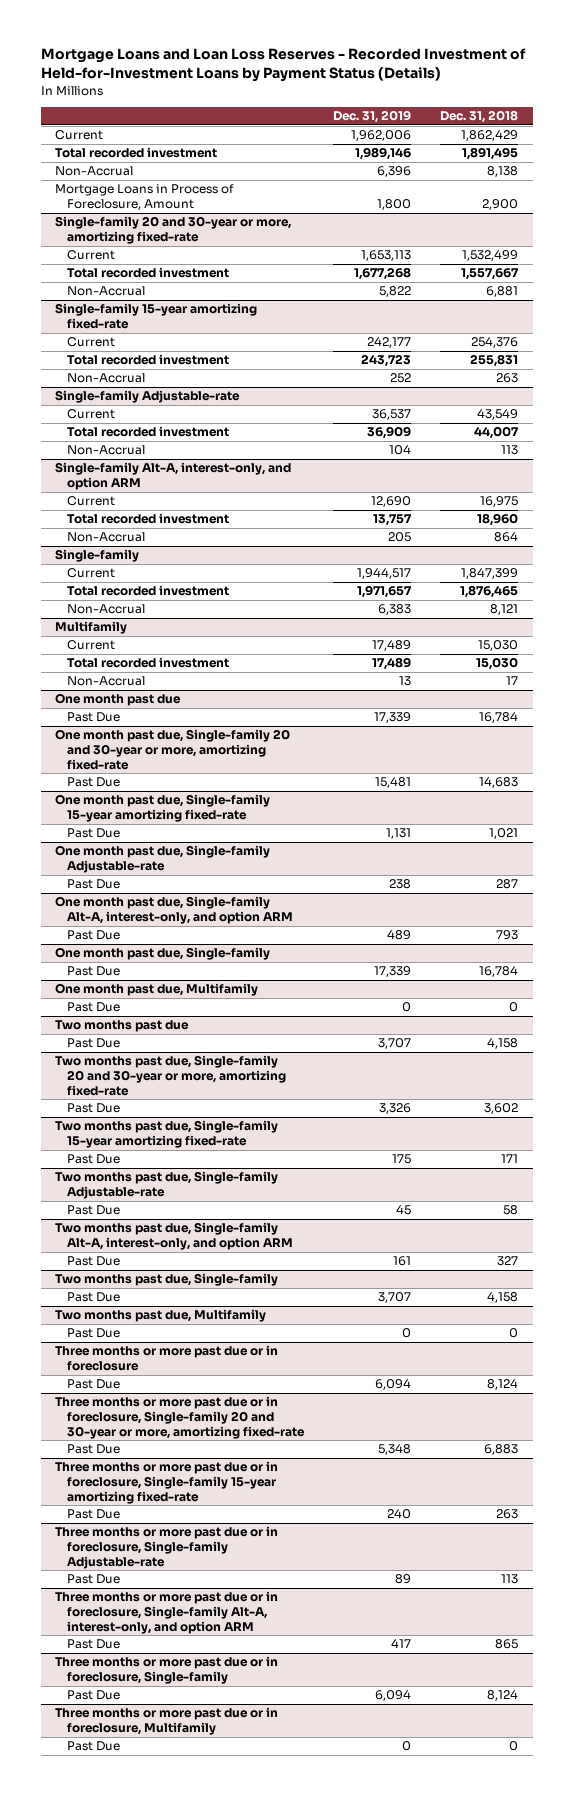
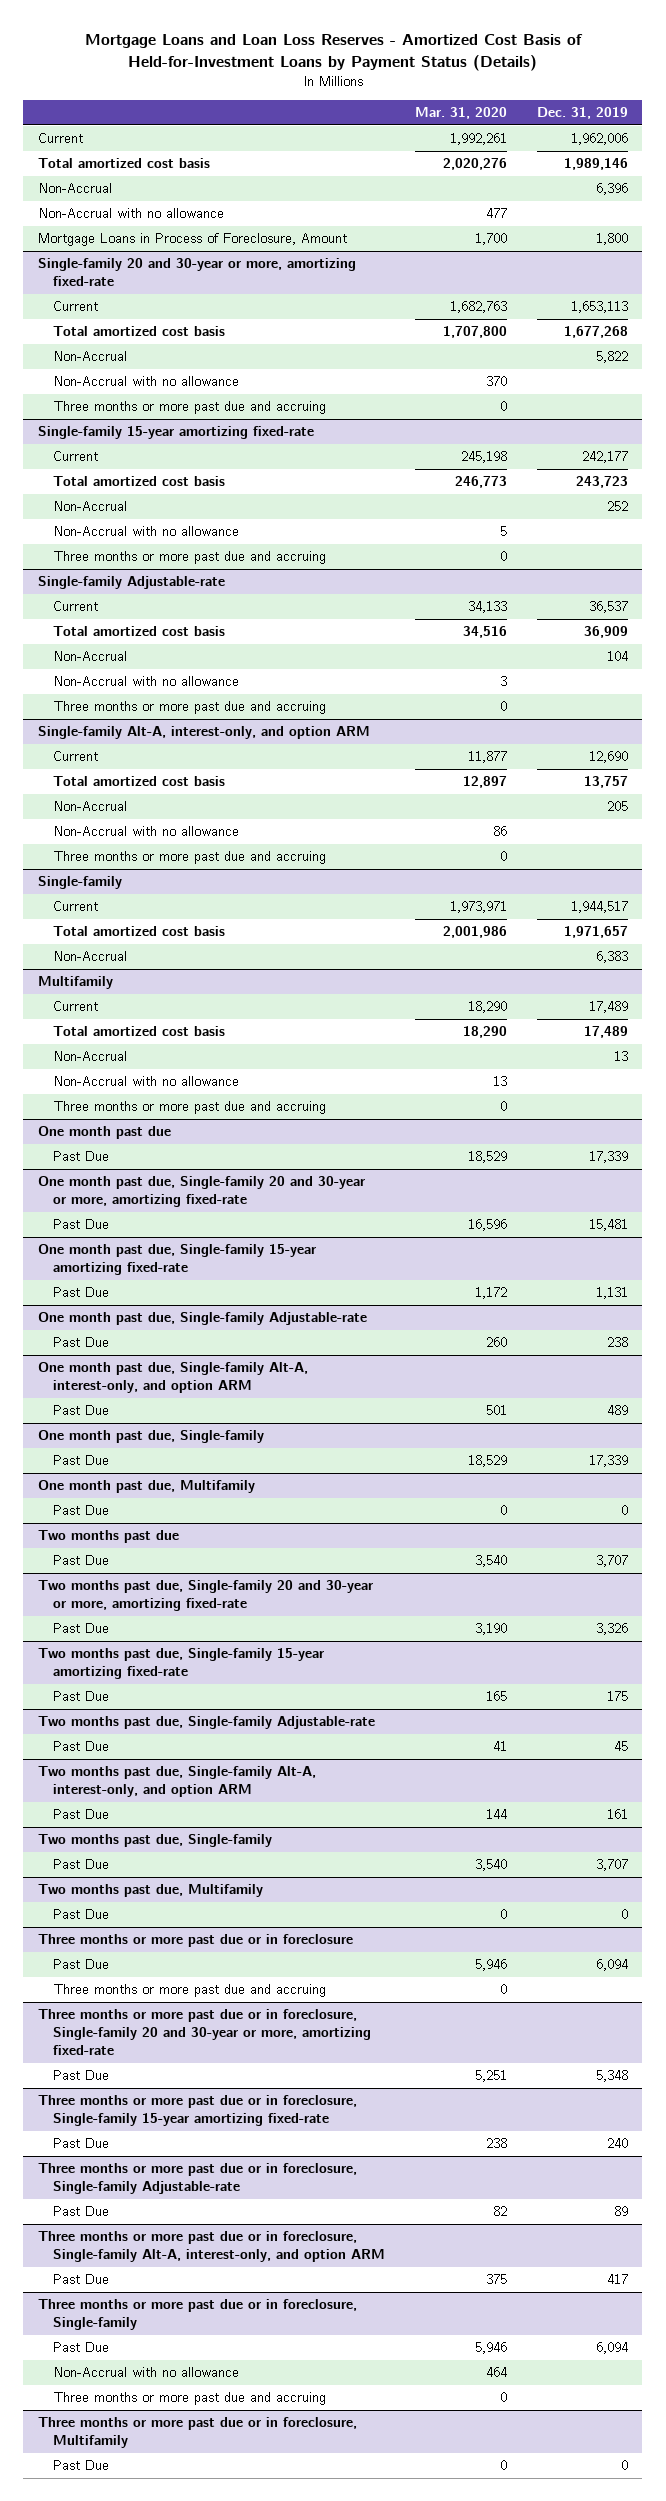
- Mortgage Loans and Loan Loss Reserves - Recorded Investment of Held-for-Investment Loans by Payment Status (Details)
+ Mortgage Loans and Loan Loss Reserves - Amortized Cost Basis of Held-for-Investment Loans by Payment Status (Details)
- | Dec. 31, 2019 | Dec. 31, 2018
+ | Mar. 31, 2020 | Dec. 31, 2019
- Total recorded investment | 1,989,146 | 1,891,495
+ Total amortized cost basis | 2,020,276 | 1,989,146
+ Non-Accrual with no allowance | 477 |
@ Single-family 20 and 30-year or more, amortizing fixed-rate
- Total recorded investment | 1,677,268 | 1,557,667
+ Total amortized cost basis | 1,707,800 | 1,677,268
+ Non-Accrual with no allowance | 370 |
+ Three months or more past due and accruing | 0 |
@ Single-family 15-year amortizing fixed-rate
- Total recorded investment | 243,723 | 255,831
+ Total amortized cost basis | 246,773 | 243,723
+ Non-Accrual with no allowance | 5 |
+ Three months or more past due and accruing | 0 |
@ Single-family Adjustable-rate
- Total recorded investment | 36,909 | 44,007
+ Total amortized cost basis | 34,516 | 36,909
+ Non-Accrual with no allowance | 3 |
+ Three months or more past due and accruing | 0 |
@ Single-family Alt-A, interest-only, and option ARM
- Total recorded investment | 13,757 | 18,960
+ Total amortized cost basis | 12,897 | 13,757
+ Non-Accrual with no allowance | 86 |
+ Three months or more past due and accruing | 0 |
@ Single-family
- Total recorded investment | 1,971,657 | 1,876,465
+ Total amortized cost basis | 2,001,986 | 1,971,657
@ Multifamily
- Total recorded investment | 17,489 | 15,030
+ Total amortized cost basis | 18,290 | 17,489
+ Non-Accrual with no allowance | 13 |
+ Three months or more past due and accruing | 0 |
@ Three months or more past due or in foreclosure
+ Three months or more past due and accruing | 0 |
@ Three months or more past due or in foreclosure, Single-family
+ Non-Accrual with no allowance | 464 |
+ Three months or more past due and accruing | 0 |

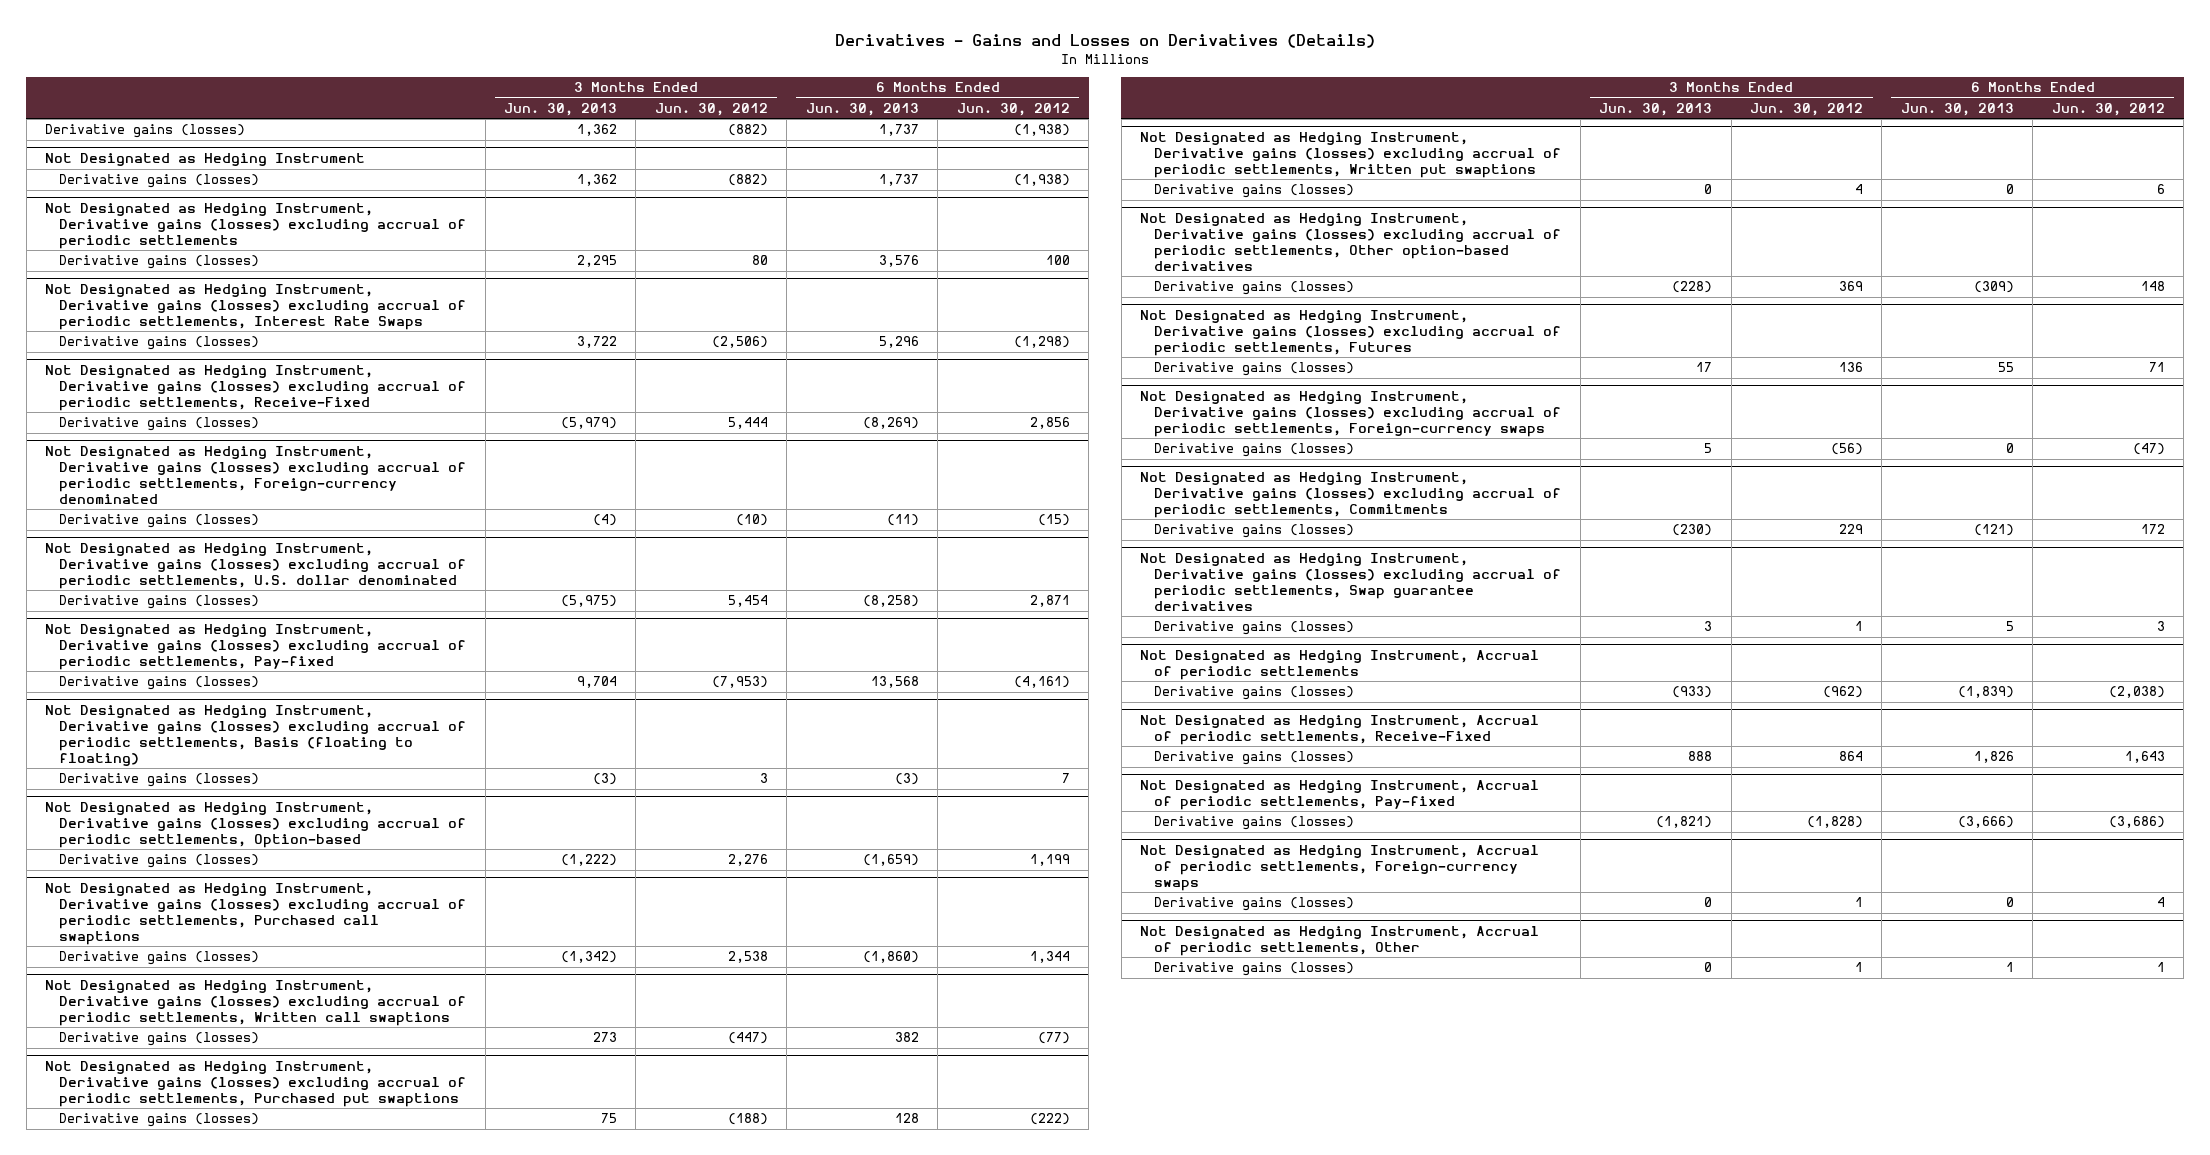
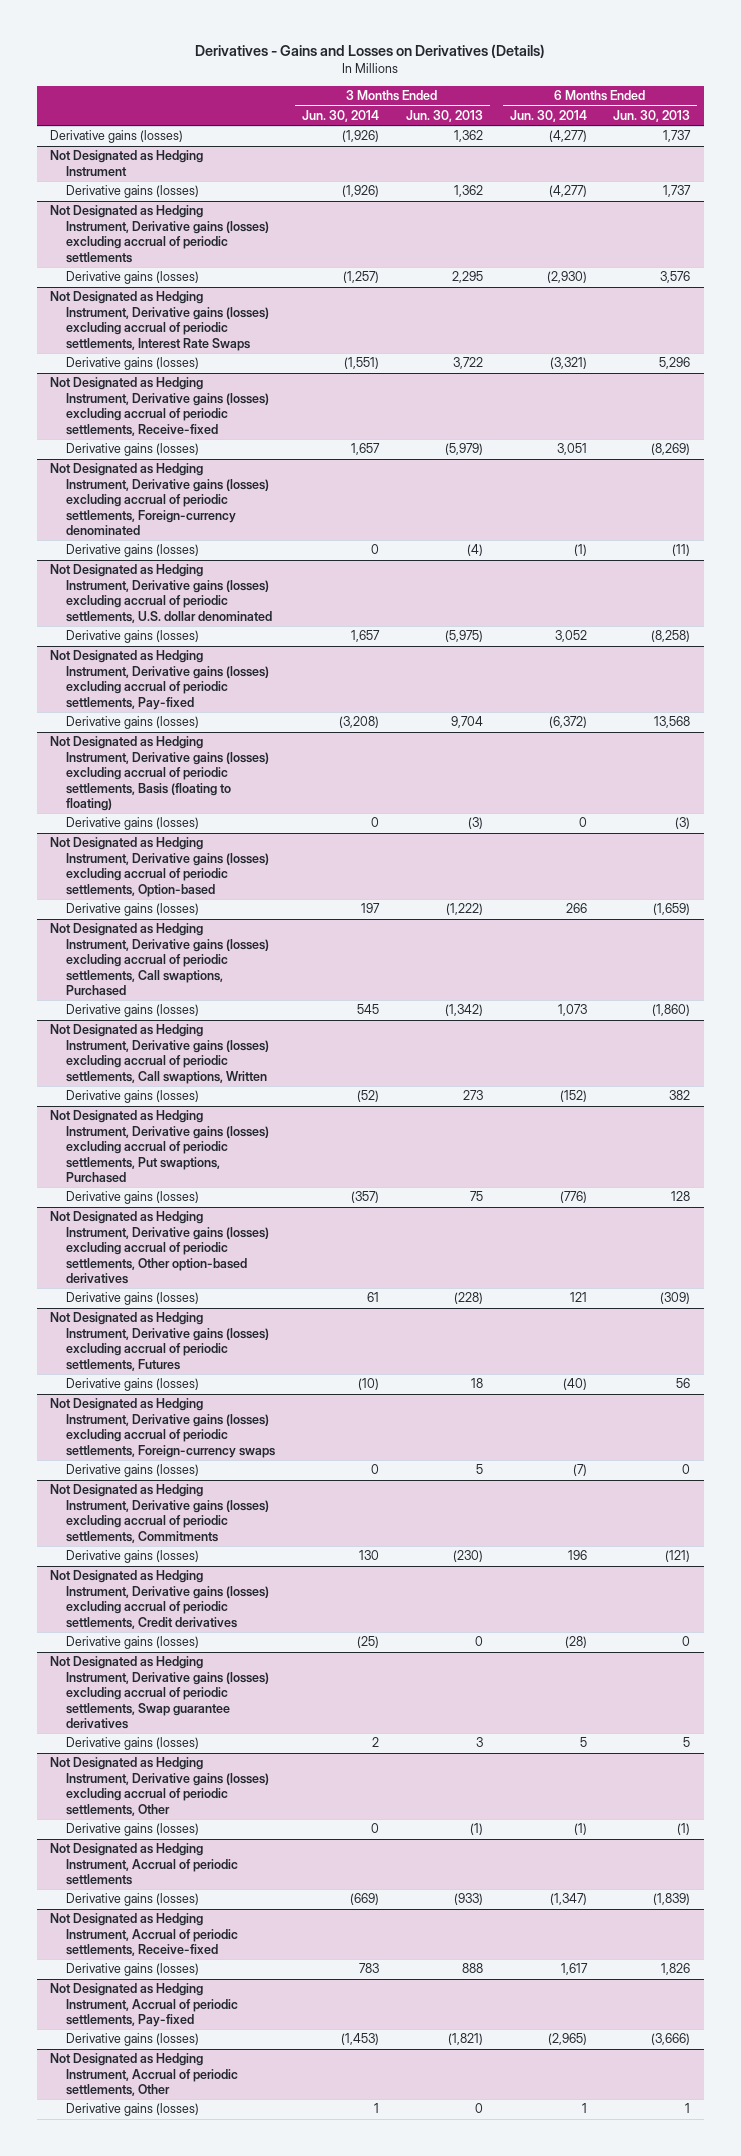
- | 3 Months Ended Jun. 30, 2013 | 3 Months Ended Jun. 30, 2012 | 6 Months Ended Jun. 30, 2013 | 6 Months Ended Jun. 30, 2012
+ | 3 Months Ended Jun. 30, 2014 | 3 Months Ended Jun. 30, 2013 | 6 Months Ended Jun. 30, 2014 | 6 Months Ended Jun. 30, 2013
- Not Designated as Hedging Instrument, Derivative gains (losses) excluding accrual of periodic settlements, Receive-Fixed
+ Not Designated as Hedging Instrument, Derivative gains (losses) excluding accrual of periodic settlements, Receive-fixed
- Not Designated as Hedging Instrument, Derivative gains (losses) excluding accrual of periodic settlements, Purchased call swaptions
+ Not Designated as Hedging Instrument, Derivative gains (losses) excluding accrual of periodic settlements, Call swaptions, Purchased
- Not Designated as Hedging Instrument, Derivative gains (losses) excluding accrual of periodic settlements, Written call swaptions
+ Not Designated as Hedging Instrument, Derivative gains (losses) excluding accrual of periodic settlements, Call swaptions, Written
- Not Designated as Hedging Instrument, Derivative gains (losses) excluding accrual of periodic settlements, Purchased put swaptions
+ Not Designated as Hedging Instrument, Derivative gains (losses) excluding accrual of periodic settlements, Put swaptions, Purchased
- Not Designated as Hedging Instrument, Derivative gains (losses) excluding accrual of periodic settlements, Written put swaptions
- Derivative gains (losses) | 0 | 4 | 0 | 6
@ Not Designated as Hedging Instrument, Derivative gains (losses) excluding accrual of periodic settlements, Futures
- Derivative gains (losses) | 17 | 136 | 55 | 71
+ Derivative gains (losses) | (10) | 18 | (40) | 56
+ Not Designated as Hedging Instrument, Derivative gains (losses) excluding accrual of periodic settlements, Credit derivatives
+ Derivative gains (losses) | (25) | 0 | (28) | 0
+ Not Designated as Hedging Instrument, Derivative gains (losses) excluding accrual of periodic settlements, Other
+ Derivative gains (losses) | 0 | (1) | (1) | (1)
- Not Designated as Hedging Instrument, Accrual of periodic settlements, Receive-Fixed
+ Not Designated as Hedging Instrument, Accrual of periodic settlements, Receive-fixed
- Not Designated as Hedging Instrument, Accrual of periodic settlements, Foreign-currency swaps
- Derivative gains (losses) | 0 | 1 | 0 | 4

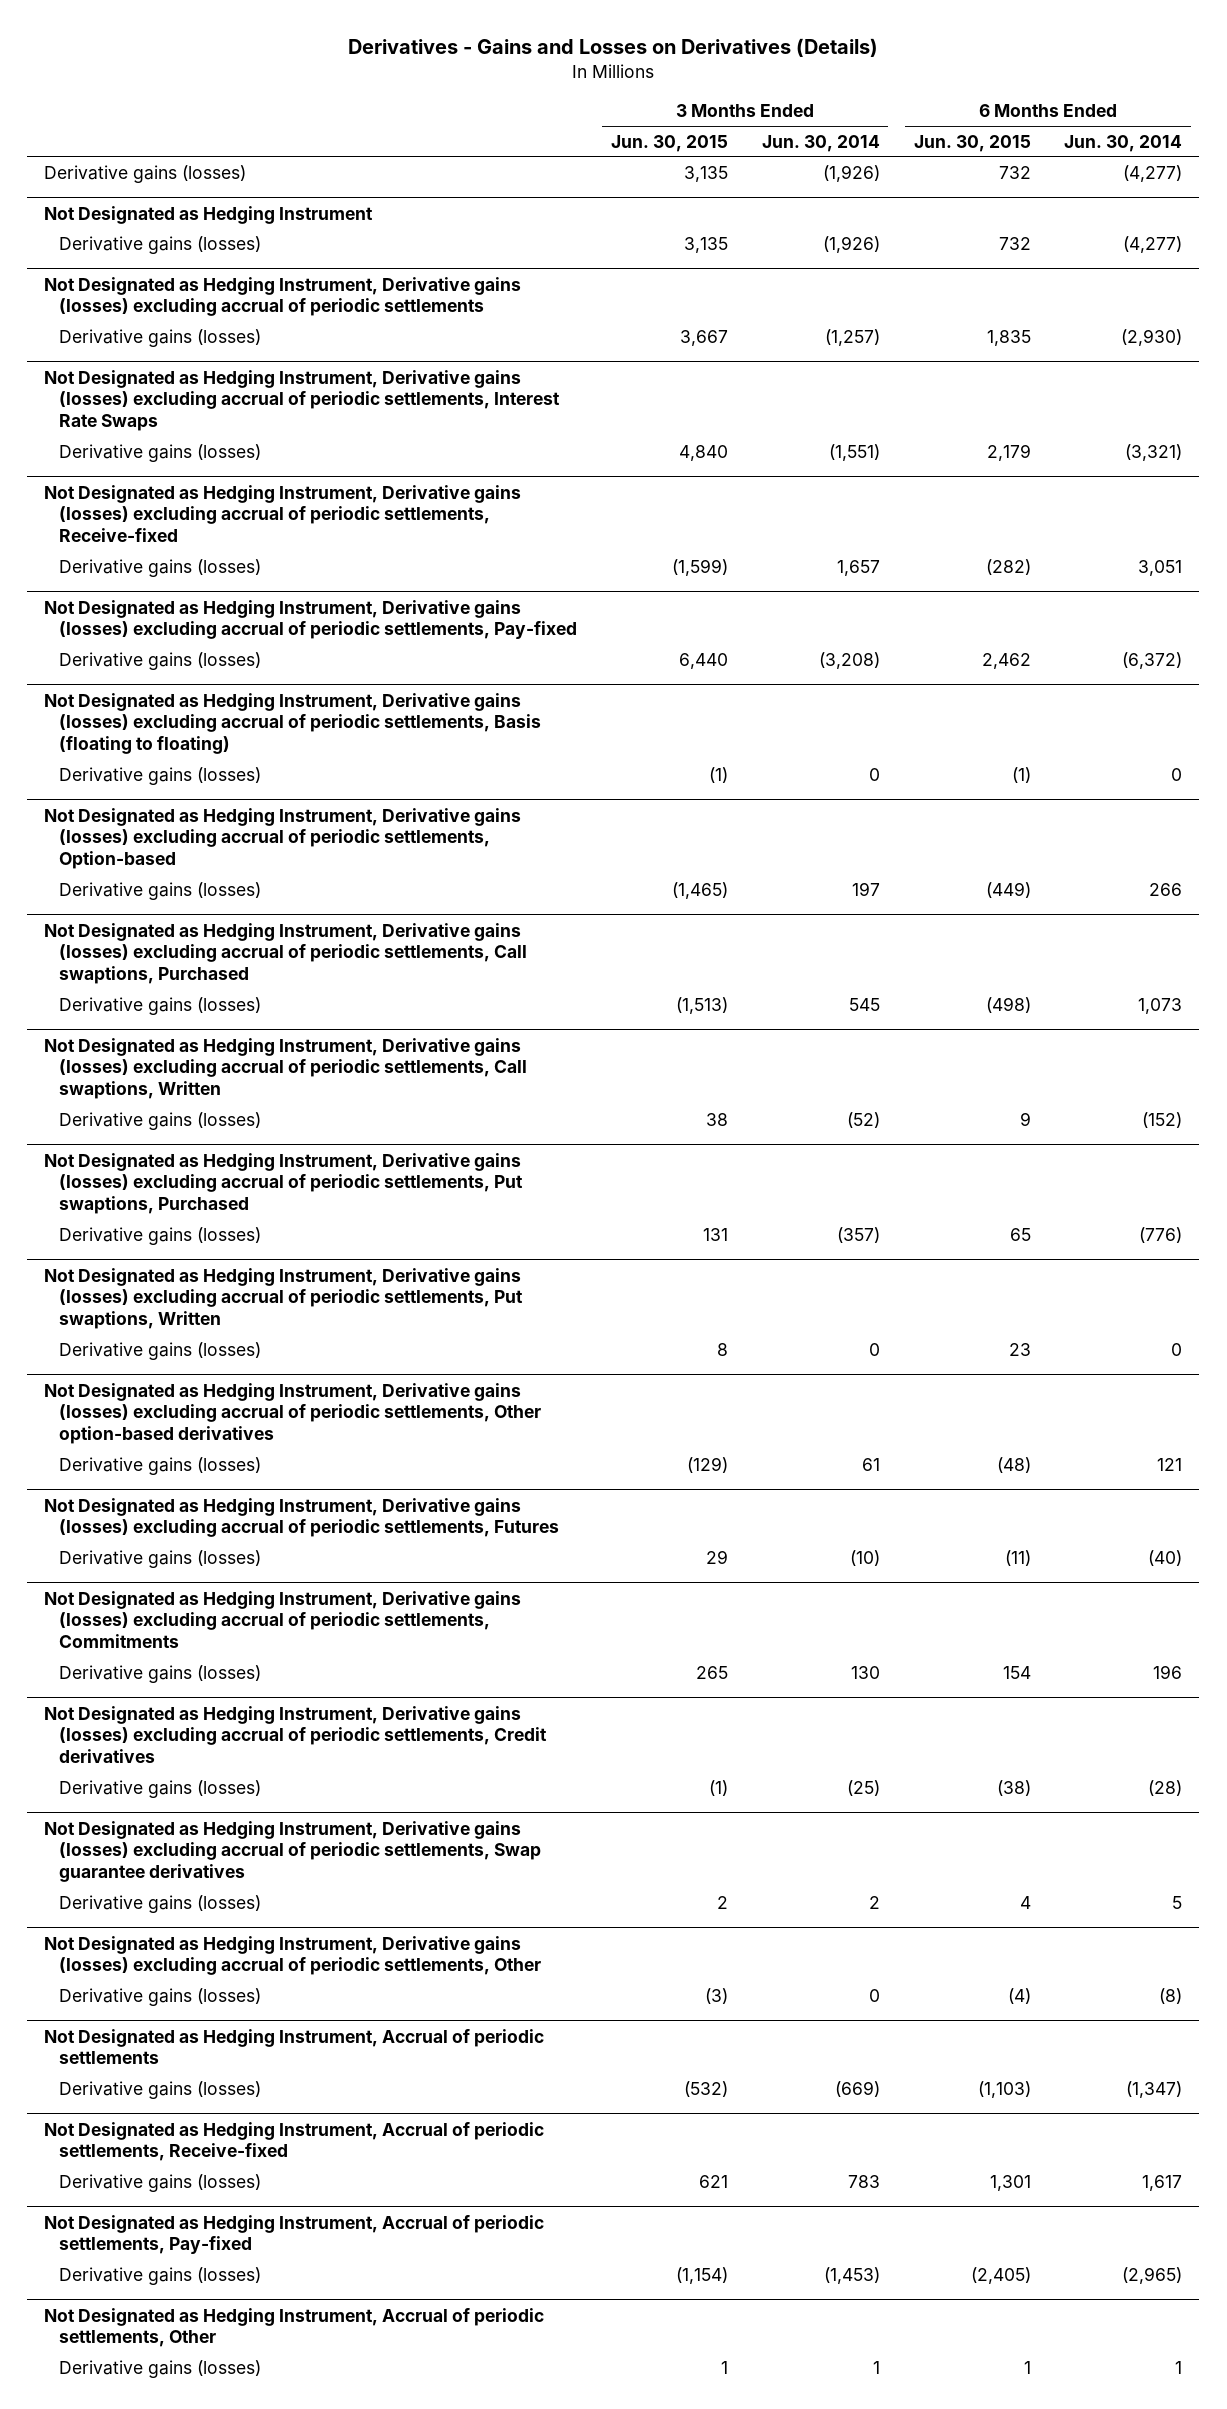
- | 3 Months Ended Jun. 30, 2014 | 3 Months Ended Jun. 30, 2013 | 6 Months Ended Jun. 30, 2014 | 6 Months Ended Jun. 30, 2013
+ | 3 Months Ended Jun. 30, 2015 | 3 Months Ended Jun. 30, 2014 | 6 Months Ended Jun. 30, 2015 | 6 Months Ended Jun. 30, 2014
- Not Designated as Hedging Instrument, Derivative gains (losses) excluding accrual of periodic settlements, Foreign-currency denominated
- Derivative gains (losses) | 0 | (4) | (1) | (11)
- Not Designated as Hedging Instrument, Derivative gains (losses) excluding accrual of periodic settlements, U.S. dollar denominated
- Derivative gains (losses) | 1,657 | (5,975) | 3,052 | (8,258)
+ Not Designated as Hedging Instrument, Derivative gains (losses) excluding accrual of periodic settlements, Put swaptions, Written
+ Derivative gains (losses) | 8 | 0 | 23 | 0
- Not Designated as Hedging Instrument, Derivative gains (losses) excluding accrual of periodic settlements, Foreign-currency swaps
- Derivative gains (losses) | 0 | 5 | (7) | 0
@ Not Designated as Hedging Instrument, Derivative gains (losses) excluding accrual of periodic settlements, Other
- Derivative gains (losses) | 0 | (1) | (1) | (1)
+ Derivative gains (losses) | (3) | 0 | (4) | (8)

